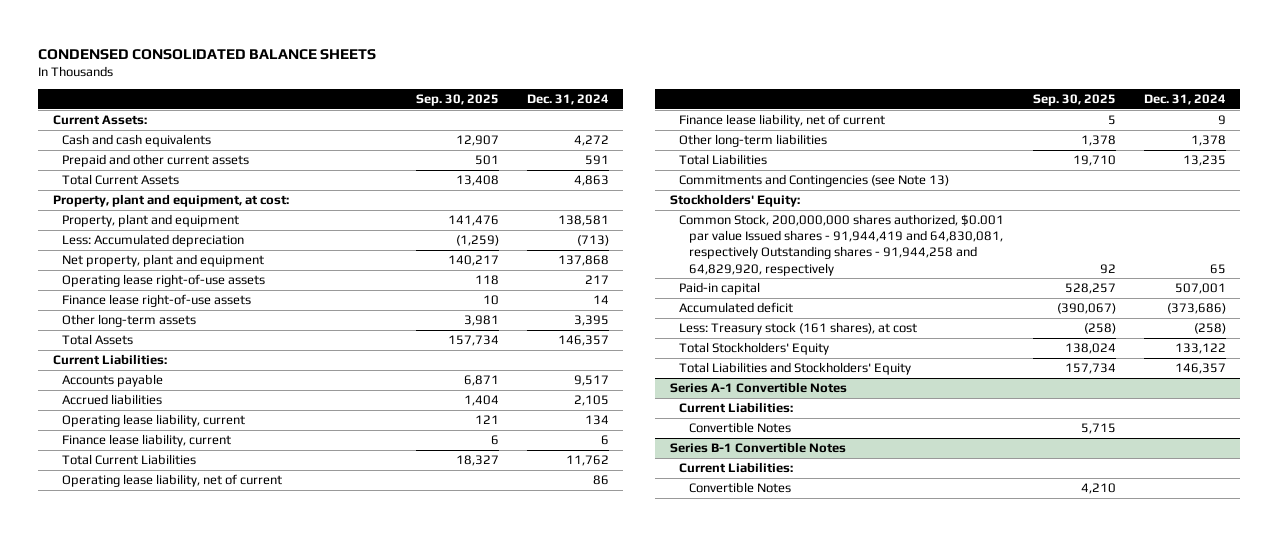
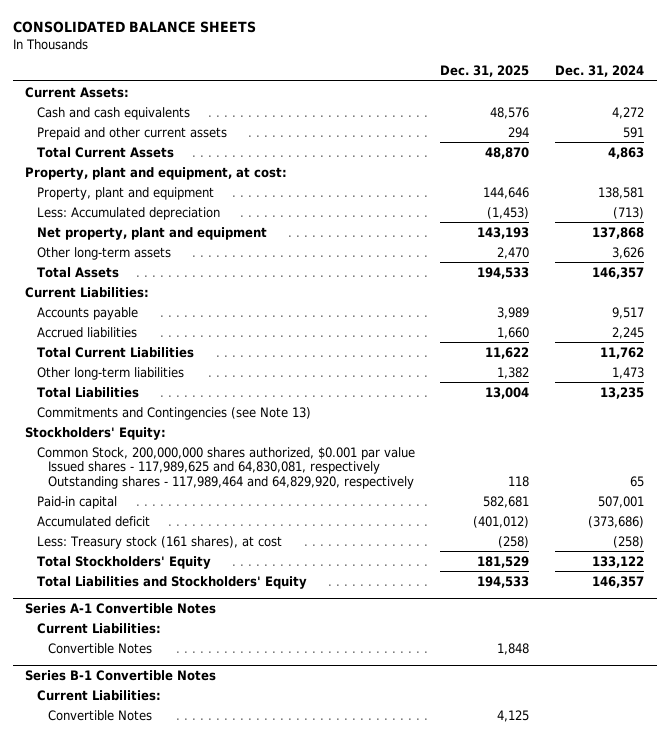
- CONDENSED CONSOLIDATED BALANCE SHEETS
+ CONSOLIDATED BALANCE SHEETS
- | Sep. 30, 2025 | Dec. 31, 2024
+ | Dec. 31, 2025 | Dec. 31, 2024
- Operating lease right-of-use assets | 118 | 217
- Finance lease right-of-use assets | 10 | 14
- Other long-term assets | 3,981 | 3,395
+ Other long-term assets | 2,470 | 3,626
- Accrued liabilities | 1,404 | 2,105
- Operating lease liability, current | 121 | 134
- Finance lease liability, current | 6 | 6
+ Accrued liabilities | 1,660 | 2,245
- Operating lease liability, net of current | | 86
- Finance lease liability, net of current | 5 | 9
- Other long-term liabilities | 1,378 | 1,378
+ Other long-term liabilities | 1,382 | 1,473
- Common Stock, 200,000,000 shares authorized, $0.001 par value Issued shares - 91,944,419 and 64,830,081, respectively Outstanding shares - 91,944,258 and 64,829,920, respectively | 92 | 65
+ Common Stock, 200,000,000 shares authorized, $0.001 par value Issued shares - 117,989,625 and 64,830,081, respectively Outstanding shares - 117,989,464 and 64,829,920, respectively | 118 | 65

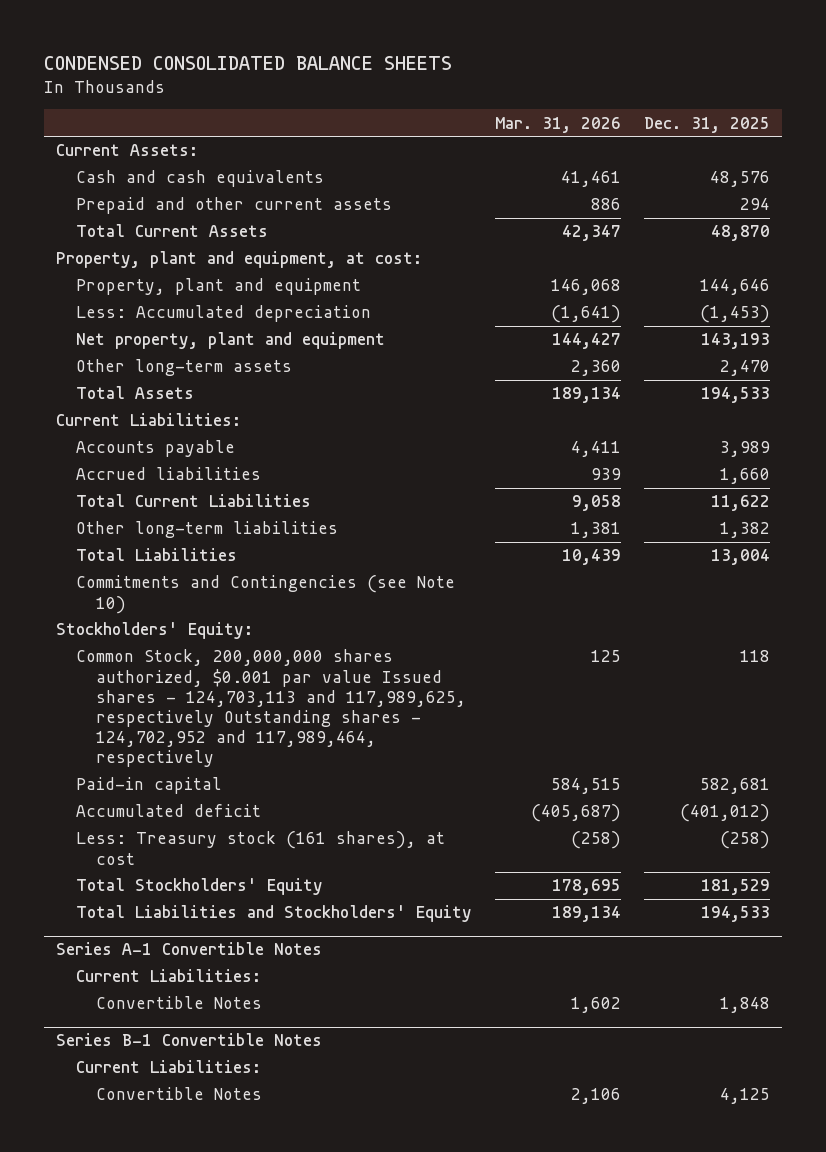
- CONSOLIDATED BALANCE SHEETS
+ CONDENSED CONSOLIDATED BALANCE SHEETS
- | Dec. 31, 2025 | Dec. 31, 2024
+ | Mar. 31, 2026 | Dec. 31, 2025
- Commitments and Contingencies (see Note 13)
+ Commitments and Contingencies (see Note 10)
- Common Stock, 200,000,000 shares authorized, $0.001 par value Issued shares - 117,989,625 and 64,830,081, respectively Outstanding shares - 117,989,464 and 64,829,920, respectively | 118 | 65
+ Common Stock, 200,000,000 shares authorized, $0.001 par value Issued shares - 124,703,113 and 117,989,625, respectively Outstanding shares - 124,702,952 and 117,989,464, respectively | 125 | 118

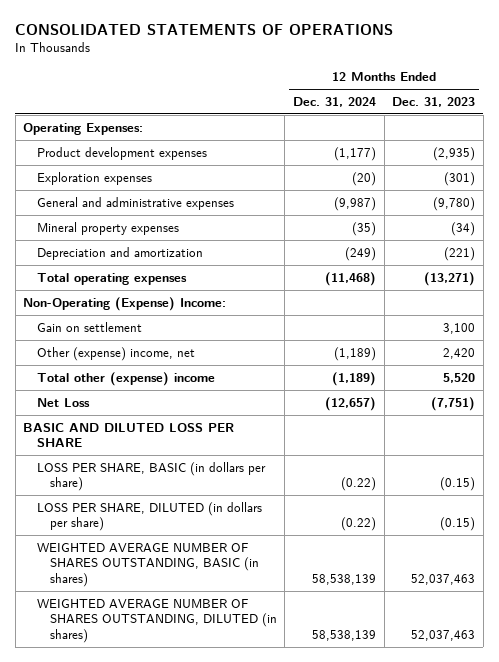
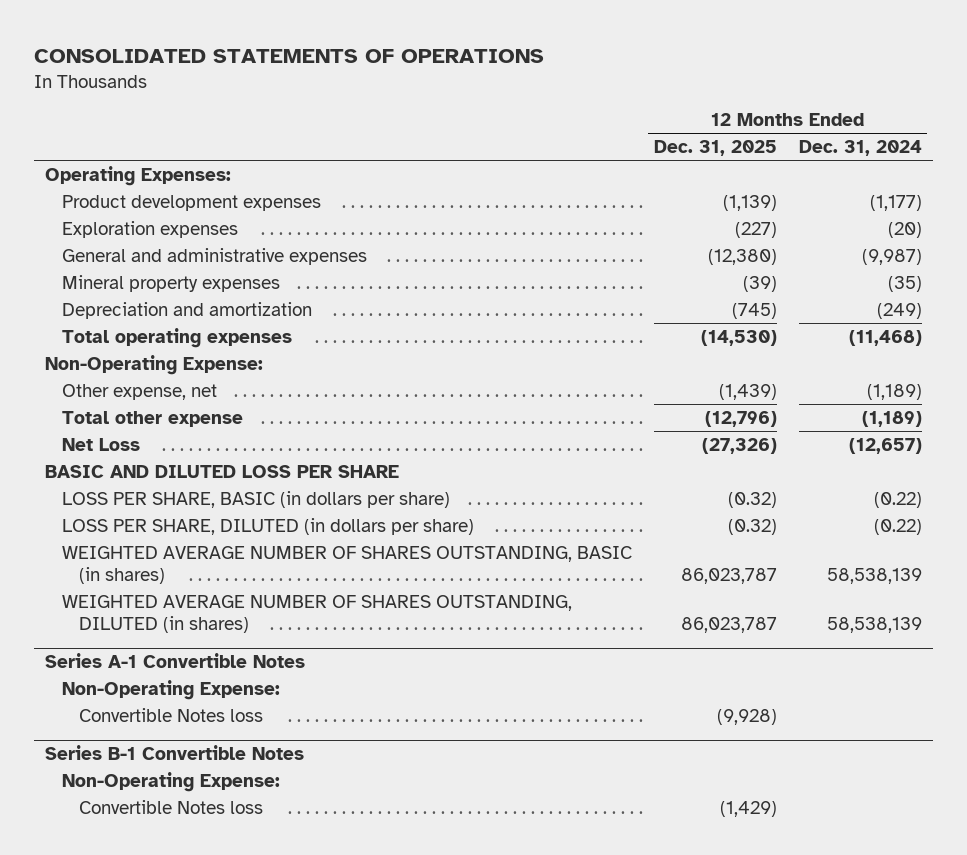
- | 12 Months Ended Dec. 31, 2024 | 12 Months Ended Dec. 31, 2023
+ | 12 Months Ended Dec. 31, 2025 | 12 Months Ended Dec. 31, 2024
- Non-Operating (Expense) Income:
- Gain on settlement | | 3,100
- Other (expense) income, net | (1,189) | 2,420
- Total other (expense) income | (1,189) | 5,520
+ Non-Operating Expense:
+ Other expense, net | (1,439) | (1,189)
+ Total other expense | (12,796) | (1,189)
+ Series A-1 Convertible Notes
+ Non-Operating Expense:
+ Convertible Notes loss | (9,928) |
+ Series B-1 Convertible Notes
+ Non-Operating Expense:
+ Convertible Notes loss | (1,429) |

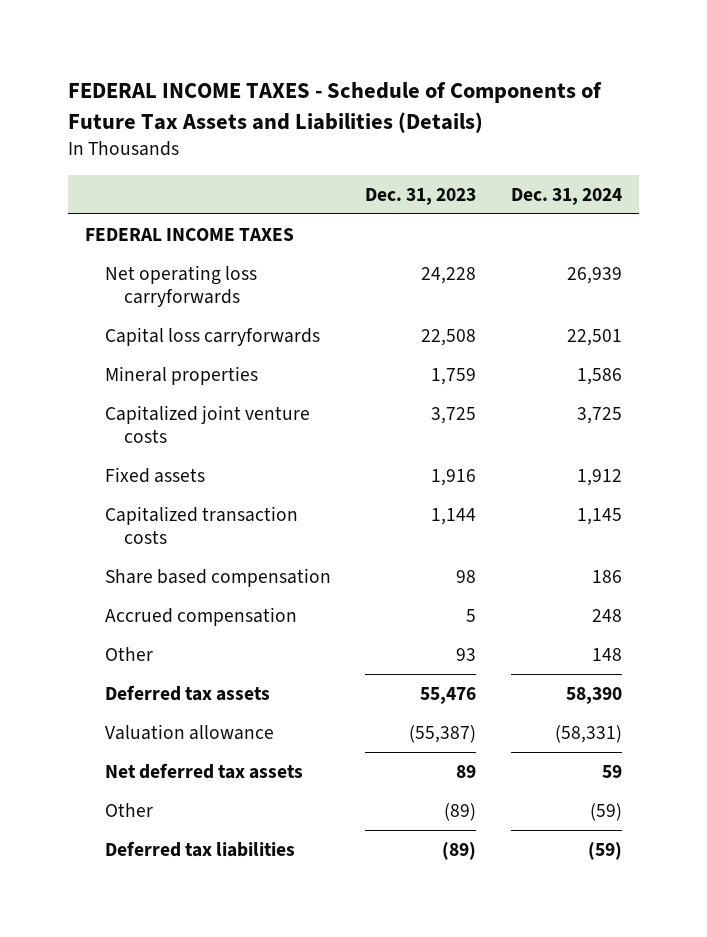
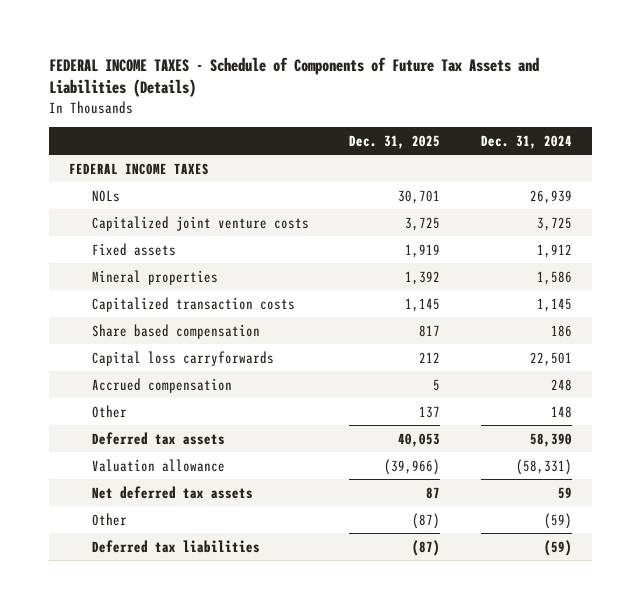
- | Dec. 31, 2023 | Dec. 31, 2024
+ | Dec. 31, 2025 | Dec. 31, 2024
- Net operating loss carryforwards | 24,228 | 26,939
+ NOLs | 30,701 | 26,939
moved down: Mineral properties | 1,392 | 1,586
moved down: Capital loss carryforwards | 212 | 22,501

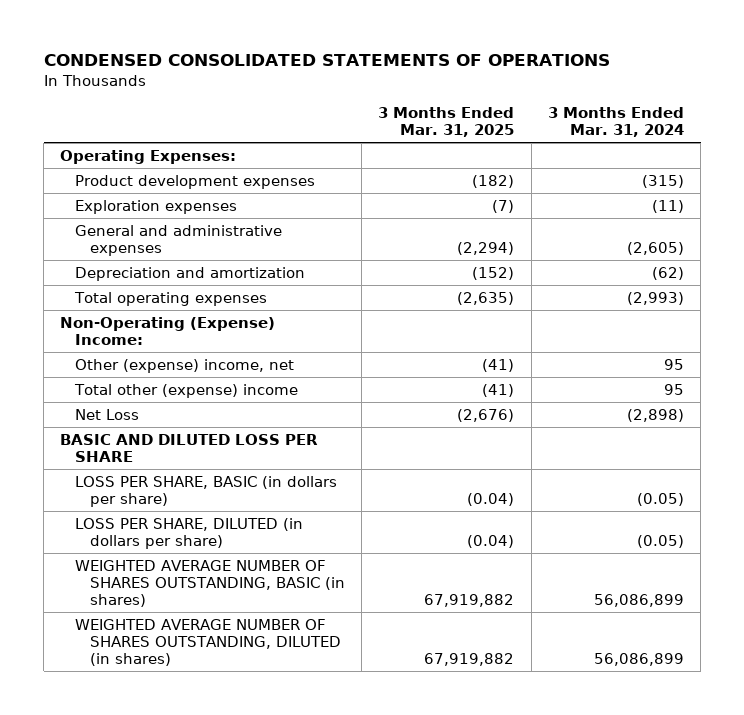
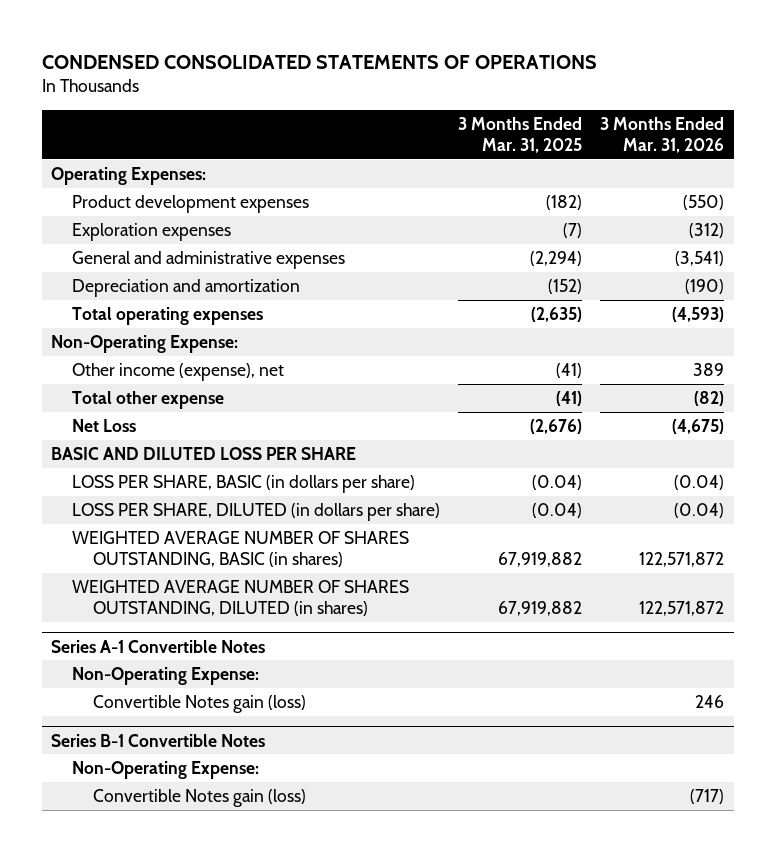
- | 3 Months Ended Mar. 31, 2025 | 3 Months Ended Mar. 31, 2024
+ | 3 Months Ended Mar. 31, 2025 | 3 Months Ended Mar. 31, 2026
- Non-Operating (Expense) Income:
- Other (expense) income, net | (41) | 95
- Total other (expense) income | (41) | 95
+ Non-Operating Expense:
+ Other income (expense), net | (41) | 389
+ Total other expense | (41) | (82)
+ Series A-1 Convertible Notes
+ Non-Operating Expense:
+ Convertible Notes gain (loss) | | 246
+ Series B-1 Convertible Notes
+ Non-Operating Expense:
+ Convertible Notes gain (loss) | | (717)

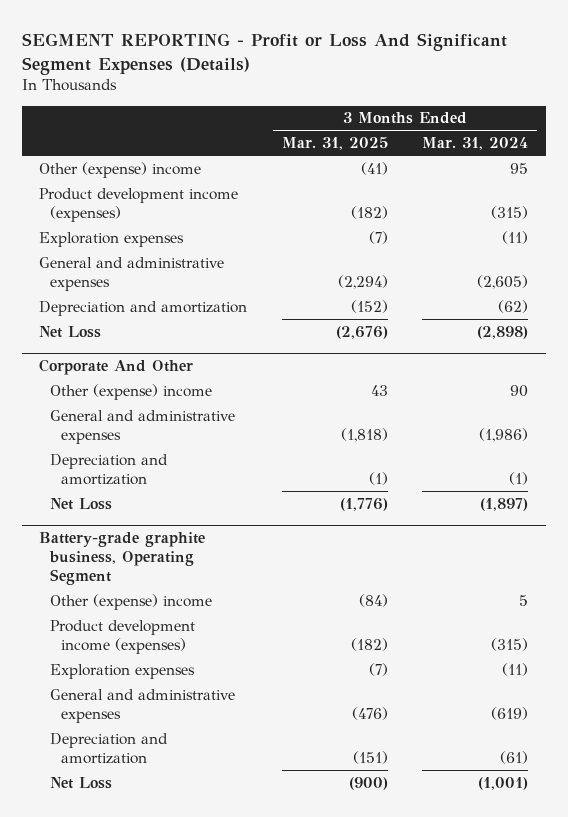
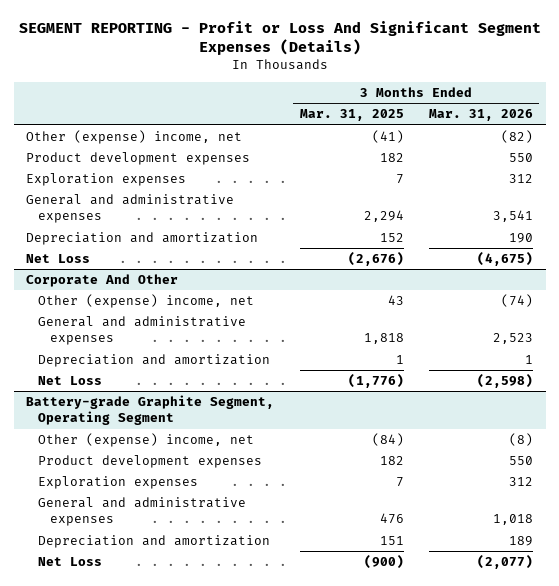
- | 3 Months Ended Mar. 31, 2025 | 3 Months Ended Mar. 31, 2024
+ | 3 Months Ended Mar. 31, 2025 | 3 Months Ended Mar. 31, 2026
- Other (expense) income | (41) | 95
- Product development income (expenses) | (182) | (315)
- Exploration expenses | (7) | (11)
- General and administrative expenses | (2,294) | (2,605)
- Depreciation and amortization | (152) | (62)
+ Other (expense) income, net | (41) | (82)
+ Product development expenses | 182 | 550
+ Exploration expenses | 7 | 312
+ General and administrative expenses | 2,294 | 3,541
+ Depreciation and amortization | 152 | 190
@ Corporate And Other
- Other (expense) income | 43 | 90
- General and administrative expenses | (1,818) | (1,986)
- Depreciation and amortization | (1) | (1)
+ Other (expense) income, net | 43 | (74)
+ General and administrative expenses | 1,818 | 2,523
+ Depreciation and amortization | 1 | 1
- Battery-grade graphite business, Operating Segment
- Other (expense) income | (84) | 5
- Product development income (expenses) | (182) | (315)
- Exploration expenses | (7) | (11)
- General and administrative expenses | (476) | (619)
- Depreciation and amortization | (151) | (61)
+ Battery-grade Graphite Segment, Operating Segment
+ Other (expense) income, net | (84) | (8)
+ Product development expenses | 182 | 550
+ Exploration expenses | 7 | 312
+ General and administrative expenses | 476 | 1,018
+ Depreciation and amortization | 151 | 189

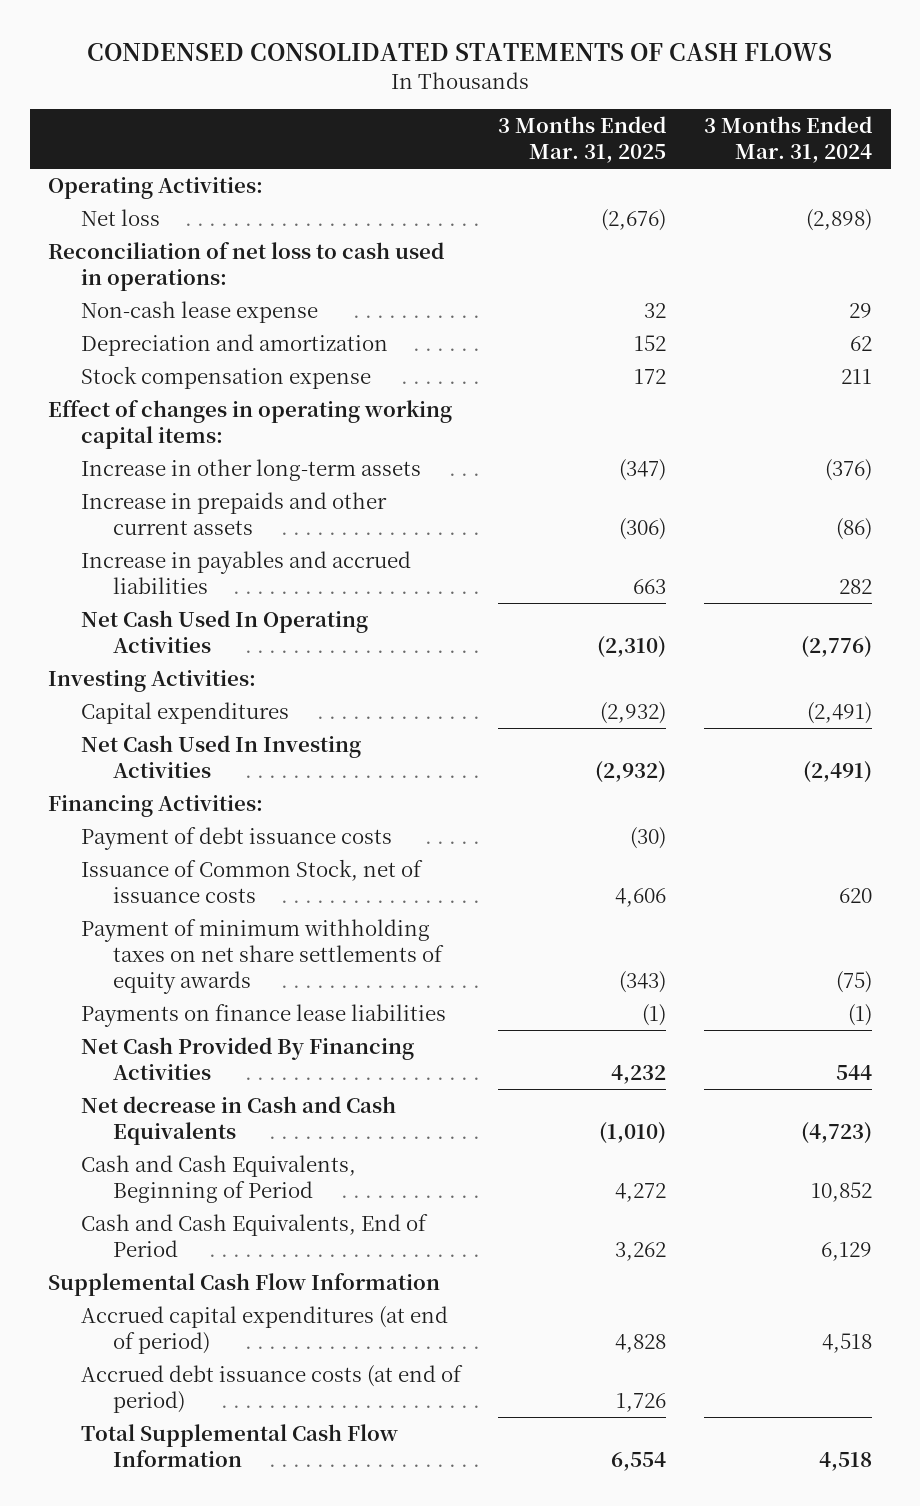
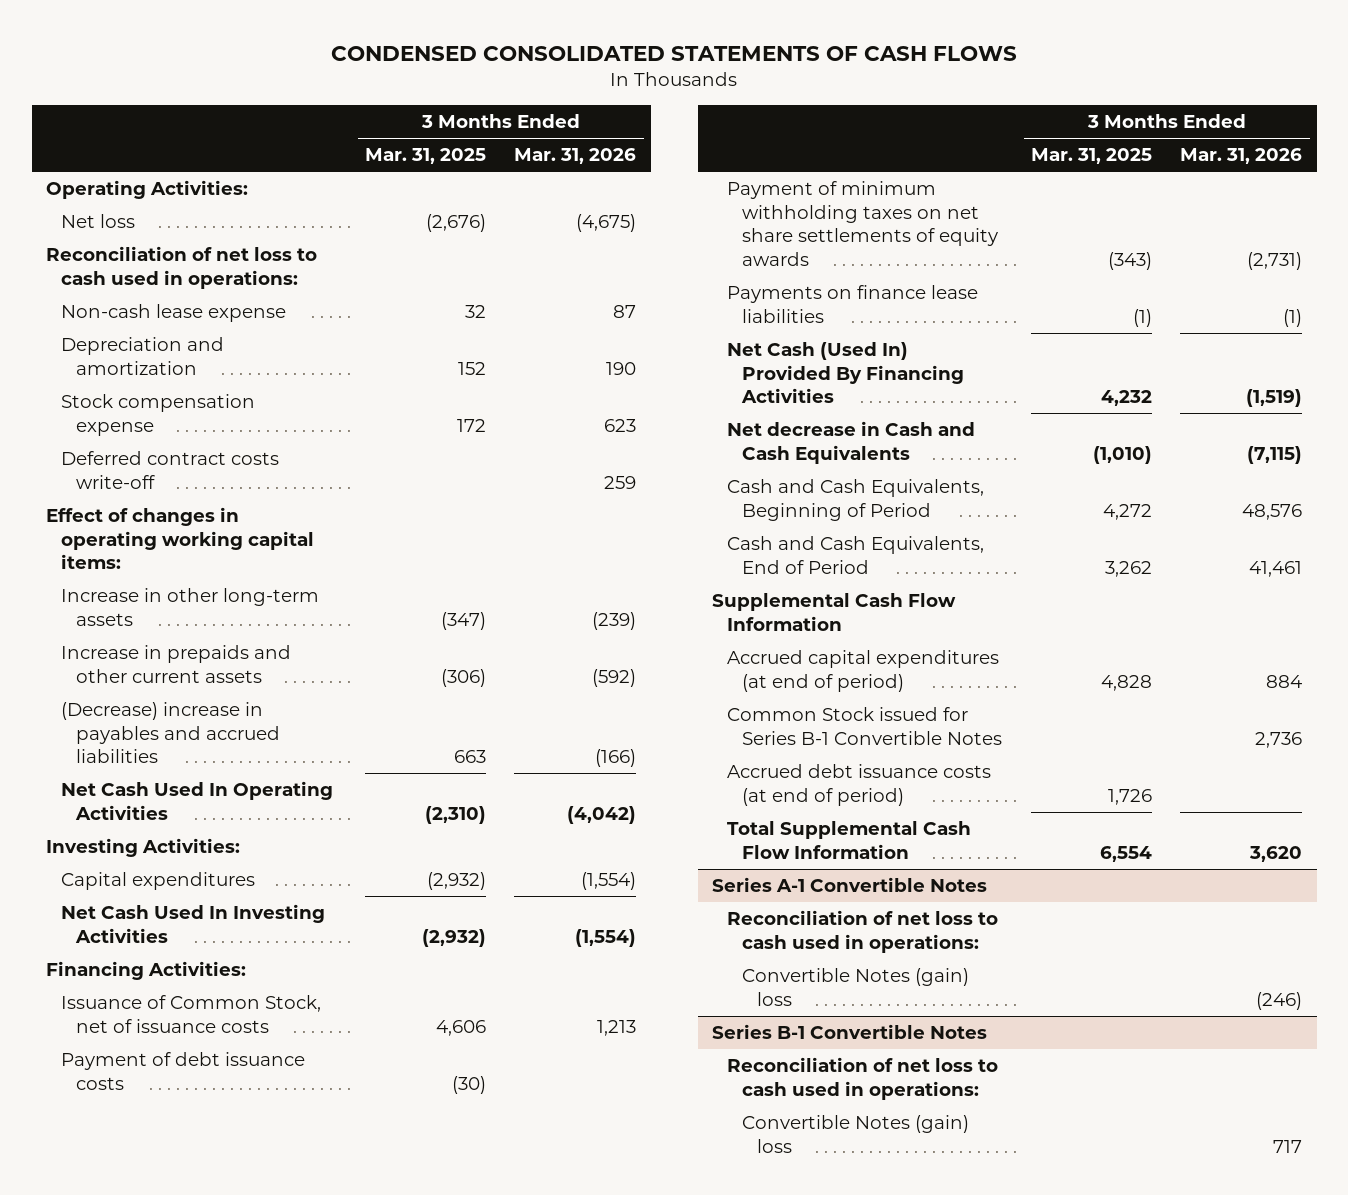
- | 3 Months Ended Mar. 31, 2025 | 3 Months Ended Mar. 31, 2024
+ | 3 Months Ended Mar. 31, 2025 | 3 Months Ended Mar. 31, 2026
+ Deferred contract costs write-off | | 259
- Increase in payables and accrued liabilities | 663 | 282
+ (Decrease) increase in payables and accrued liabilities | 663 | (166)
moved down: Payment of debt issuance costs | (30) |
- Net Cash Provided By Financing Activities | 4,232 | 544
+ Net Cash (Used In) Provided By Financing Activities | 4,232 | (1,519)
+ Common Stock issued for Series B-1 Convertible Notes | | 2,736
+ Series A-1 Convertible Notes
+ Reconciliation of net loss to cash used in operations:
+ Convertible Notes (gain) loss | | (246)
+ Series B-1 Convertible Notes
+ Reconciliation of net loss to cash used in operations:
+ Convertible Notes (gain) loss | | 717

